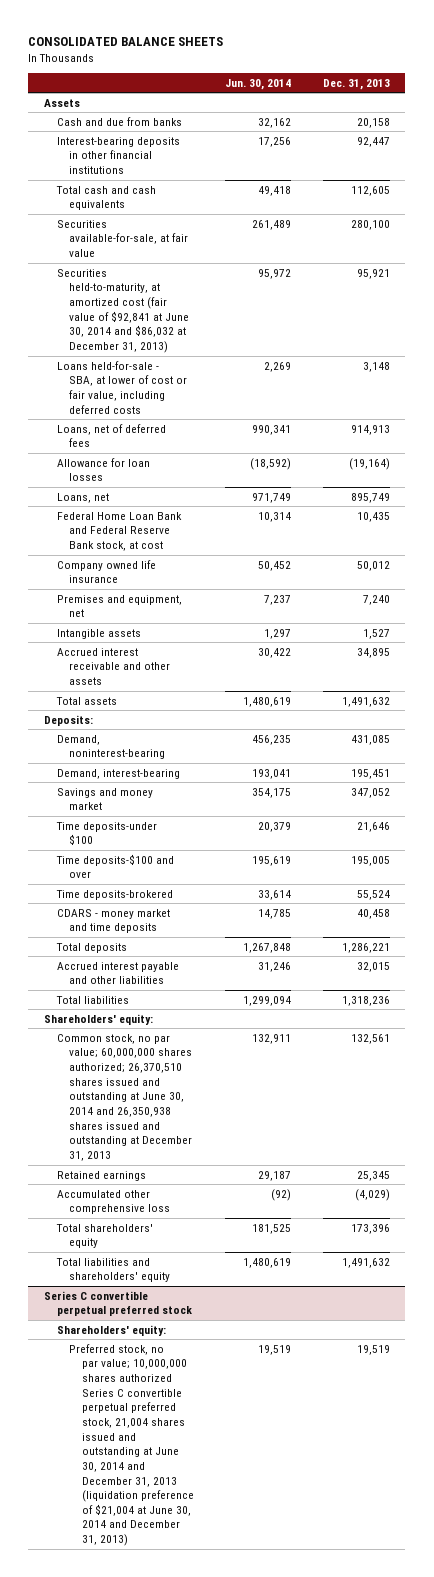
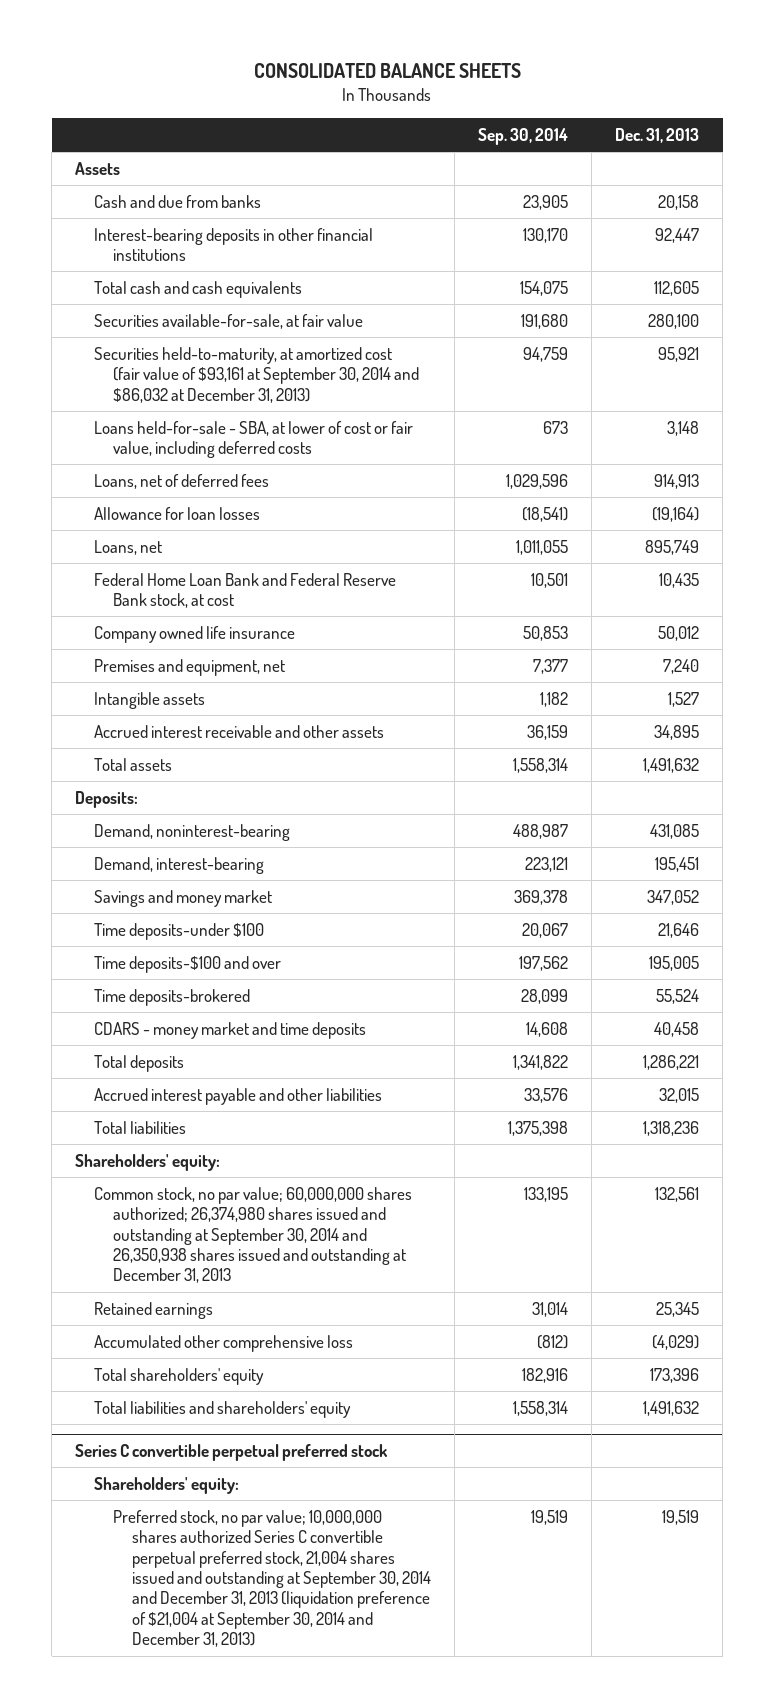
- | Jun. 30, 2014 | Dec. 31, 2013
+ | Sep. 30, 2014 | Dec. 31, 2013
- Securities held-to-maturity, at amortized cost (fair value of $92,841 at June 30, 2014 and $86,032 at December 31, 2013) | 95,972 | 95,921
+ Securities held-to-maturity, at amortized cost (fair value of $93,161 at September 30, 2014 and $86,032 at December 31, 2013) | 94,759 | 95,921
- Common stock, no par value; 60,000,000 shares authorized; 26,370,510 shares issued and outstanding at June 30, 2014 and 26,350,938 shares issued and outstanding at December 31, 2013 | 132,911 | 132,561
+ Common stock, no par value; 60,000,000 shares authorized; 26,374,980 shares issued and outstanding at September 30, 2014 and 26,350,938 shares issued and outstanding at December 31, 2013 | 133,195 | 132,561
@ Series C convertible perpetual preferred stock
- Preferred stock, no par value; 10,000,000 shares authorized Series C convertible perpetual preferred stock, 21,004 shares issued and outstanding at June 30, 2014 and December 31, 2013 (liquidation preference of $21,004 at June 30, 2014 and December 31, 2013) | 19,519 | 19,519
+ Preferred stock, no par value; 10,000,000 shares authorized Series C convertible perpetual preferred stock, 21,004 shares issued and outstanding at September 30, 2014 and December 31, 2013 (liquidation preference of $21,004 at September 30, 2014 and December 31, 2013) | 19,519 | 19,519

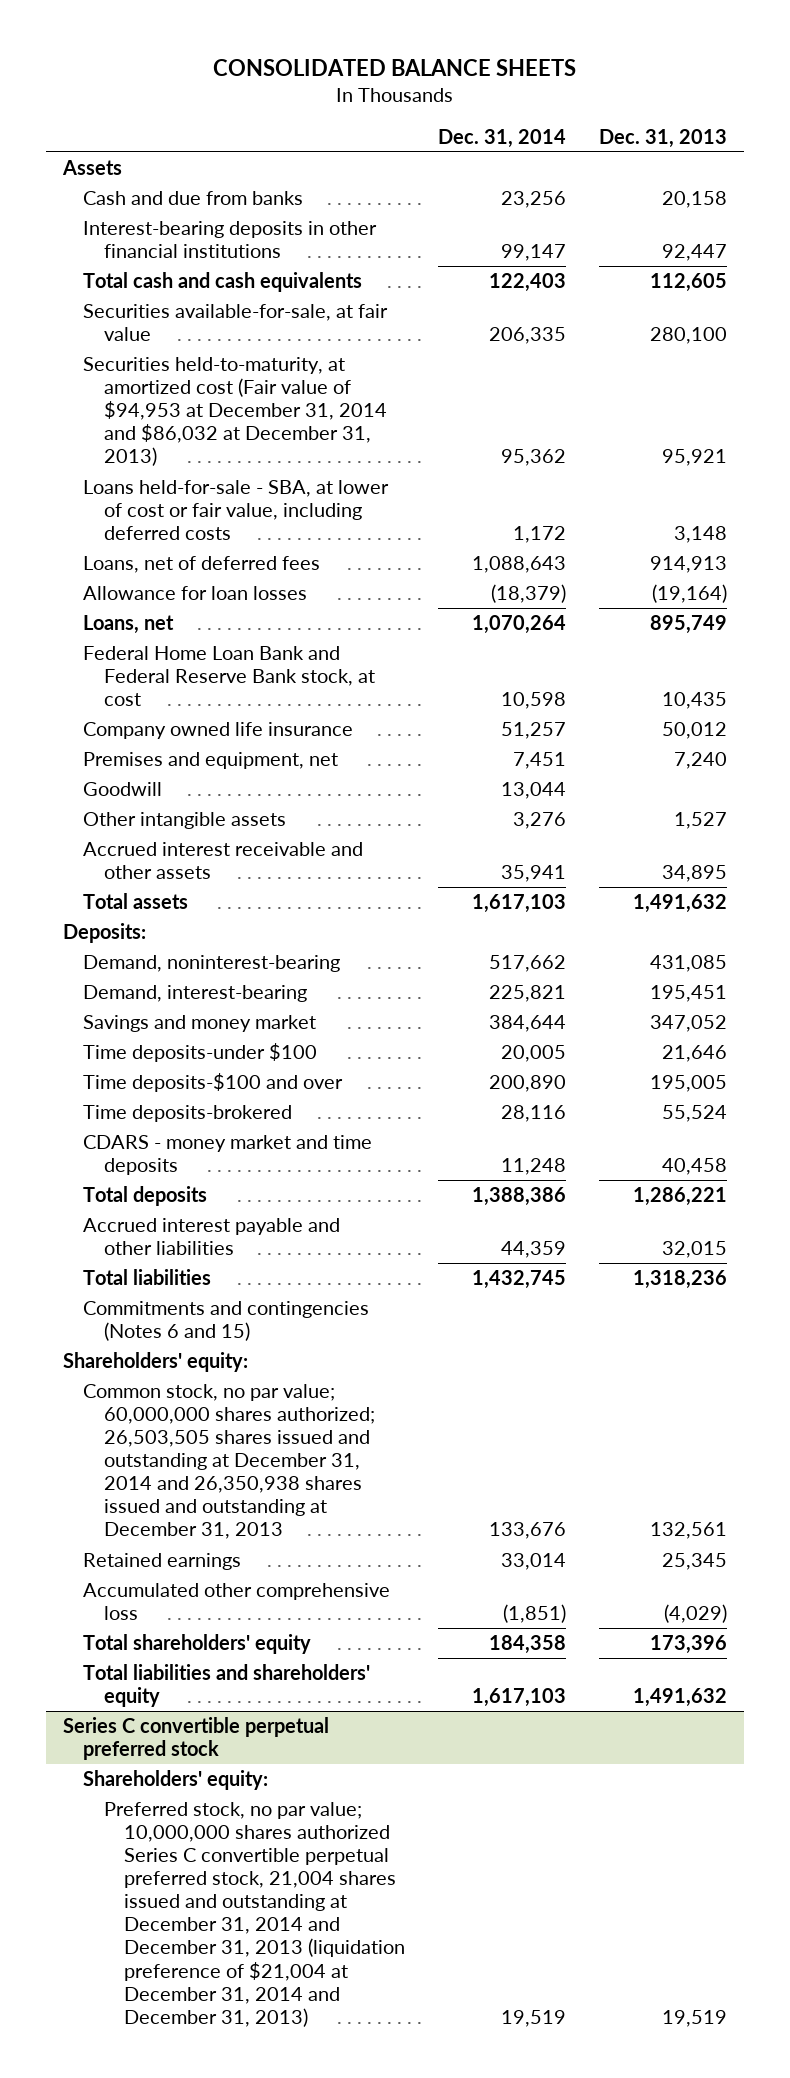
- | Sep. 30, 2014 | Dec. 31, 2013
+ | Dec. 31, 2014 | Dec. 31, 2013
- Securities held-to-maturity, at amortized cost (fair value of $93,161 at September 30, 2014 and $86,032 at December 31, 2013) | 94,759 | 95,921
+ Securities held-to-maturity, at amortized cost (Fair value of $94,953 at December 31, 2014 and $86,032 at December 31, 2013) | 95,362 | 95,921
- Intangible assets | 1,182 | 1,527
+ Goodwill | 13,044 |
+ Other intangible assets | 3,276 | 1,527
+ Commitments and contingencies (Notes 6 and 15)
- Common stock, no par value; 60,000,000 shares authorized; 26,374,980 shares issued and outstanding at September 30, 2014 and 26,350,938 shares issued and outstanding at December 31, 2013 | 133,195 | 132,561
+ Common stock, no par value; 60,000,000 shares authorized; 26,503,505 shares issued and outstanding at December 31, 2014 and 26,350,938 shares issued and outstanding at December 31, 2013 | 133,676 | 132,561
@ Series C convertible perpetual preferred stock
- Preferred stock, no par value; 10,000,000 shares authorized Series C convertible perpetual preferred stock, 21,004 shares issued and outstanding at September 30, 2014 and December 31, 2013 (liquidation preference of $21,004 at September 30, 2014 and December 31, 2013) | 19,519 | 19,519
+ Preferred stock, no par value; 10,000,000 shares authorized Series C convertible perpetual preferred stock, 21,004 shares issued and outstanding at December 31, 2014 and December 31, 2013 (liquidation preference of $21,004 at December 31, 2014 and December 31, 2013) | 19,519 | 19,519

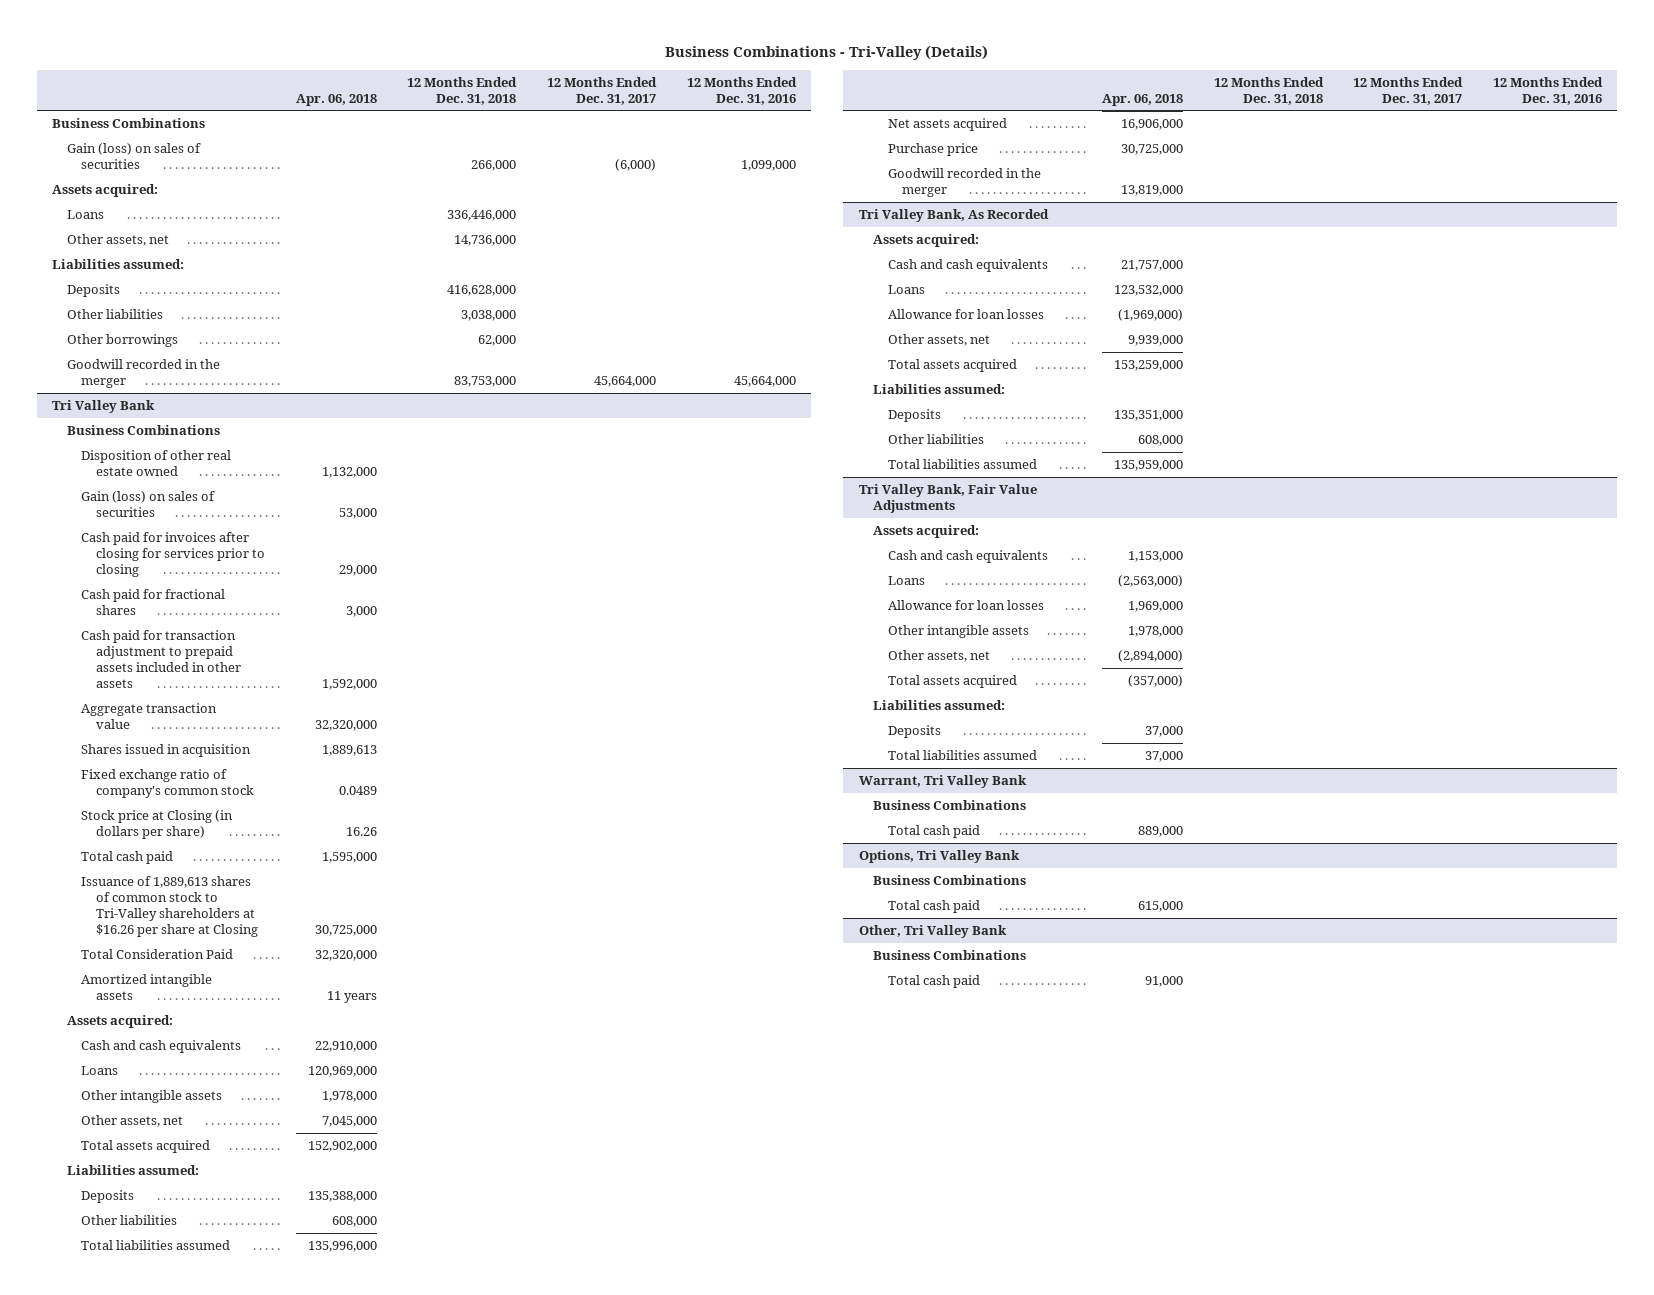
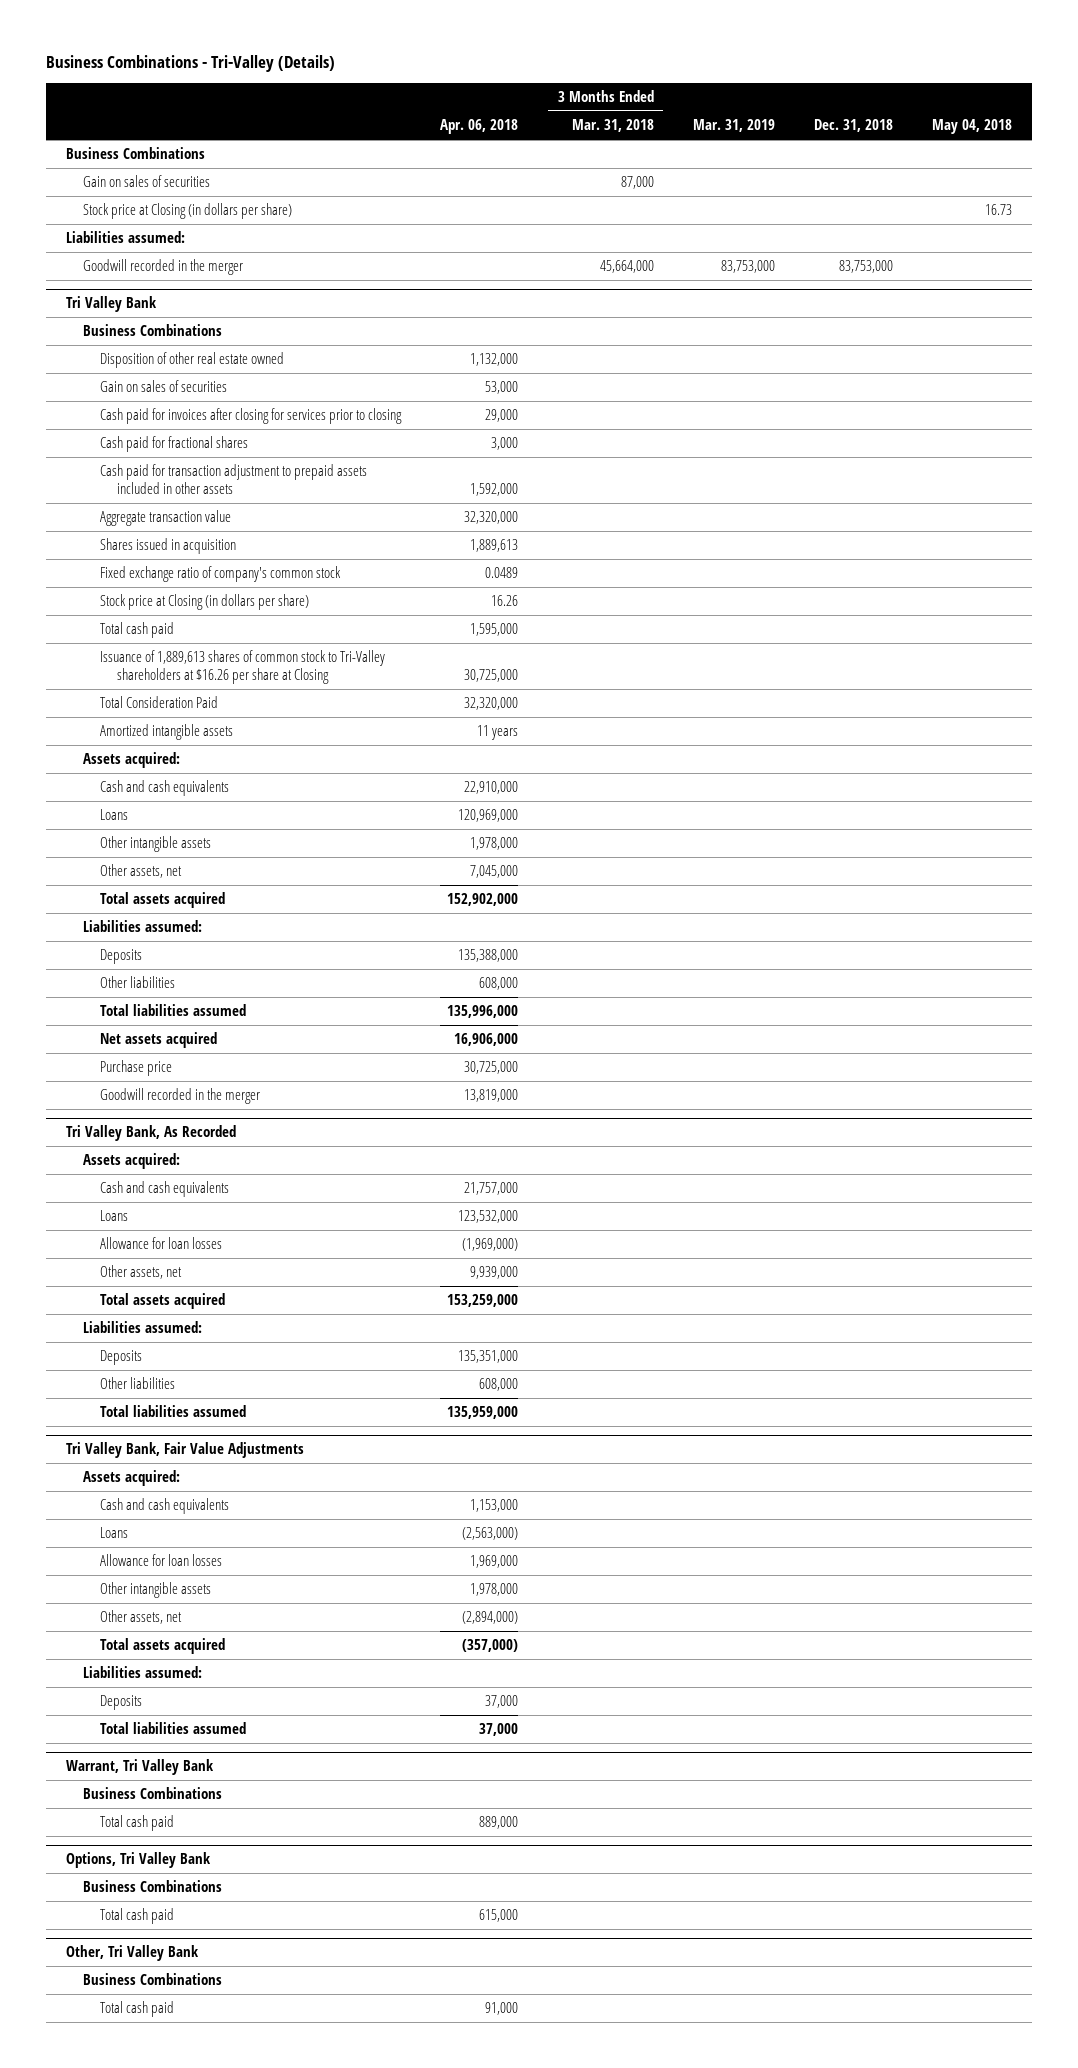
- | Apr. 06, 2018 | 12 Months Ended Dec. 31, 2018 | 12 Months Ended Dec. 31, 2017 | 12 Months Ended Dec. 31, 2016
+ | Apr. 06, 2018 | 3 Months Ended Mar. 31, 2018 | Mar. 31, 2019 | Dec. 31, 2018 | May 04, 2018
- Gain (loss) on sales of securities | | 266,000 | (6,000) | 1,099,000
- Assets acquired:
- Loans | | 336,446,000 | |
- Other assets, net | | 14,736,000 | |
+ Gain on sales of securities | | 87,000 | | |
+ Stock price at Closing (in dollars per share) | | | | | 16.73
- Deposits | | 416,628,000 | |
- Other liabilities | | 3,038,000 | |
- Other borrowings | | 62,000 | |
@ Tri Valley Bank
- Gain (loss) on sales of securities | 53,000 | | |
+ Gain on sales of securities | 53,000 | | | |

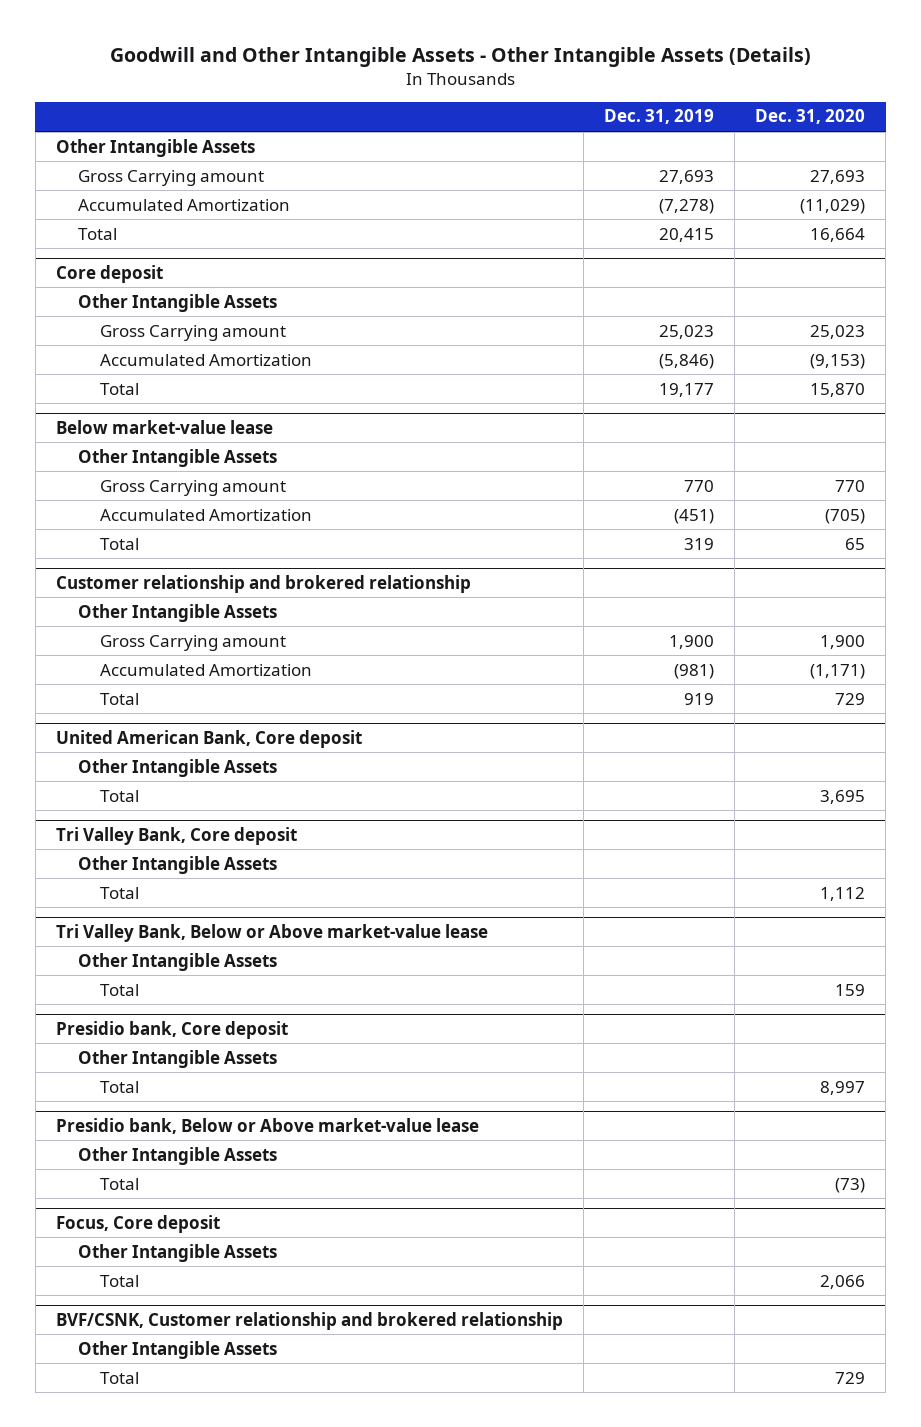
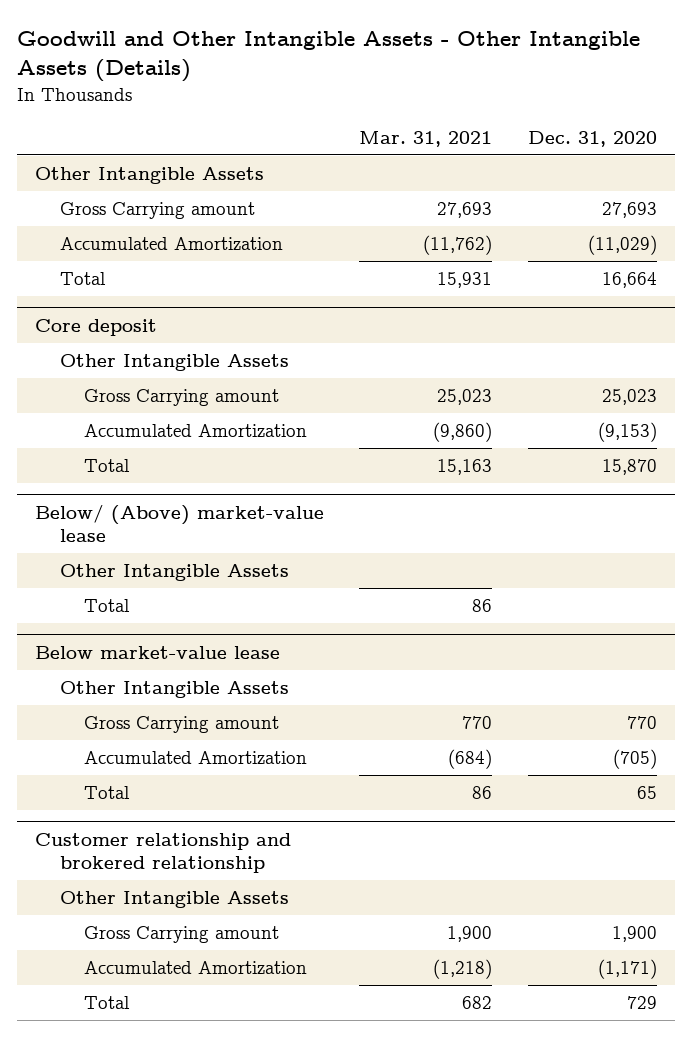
- | Dec. 31, 2019 | Dec. 31, 2020
+ | Mar. 31, 2021 | Dec. 31, 2020
+ Below/ (Above) market-value lease
+ Other Intangible Assets
+ Total | 86 |
- United American Bank, Core deposit
- Other Intangible Assets
- Total | | 3,695
- Tri Valley Bank, Core deposit
- Other Intangible Assets
- Total | | 1,112
- Tri Valley Bank, Below or Above market-value lease
- Other Intangible Assets
- Total | | 159
- Presidio bank, Core deposit
- Other Intangible Assets
- Total | | 8,997
- Presidio bank, Below or Above market-value lease
- Other Intangible Assets
- Total | | (73)
- Focus, Core deposit
- Other Intangible Assets
- Total | | 2,066
- BVF/CSNK, Customer relationship and brokered relationship
- Other Intangible Assets
- Total | | 729

